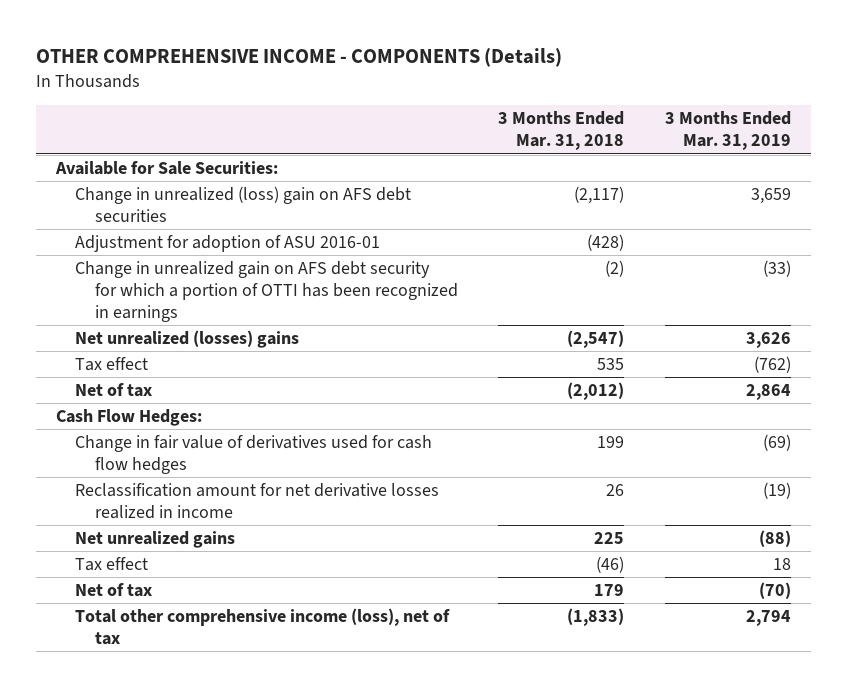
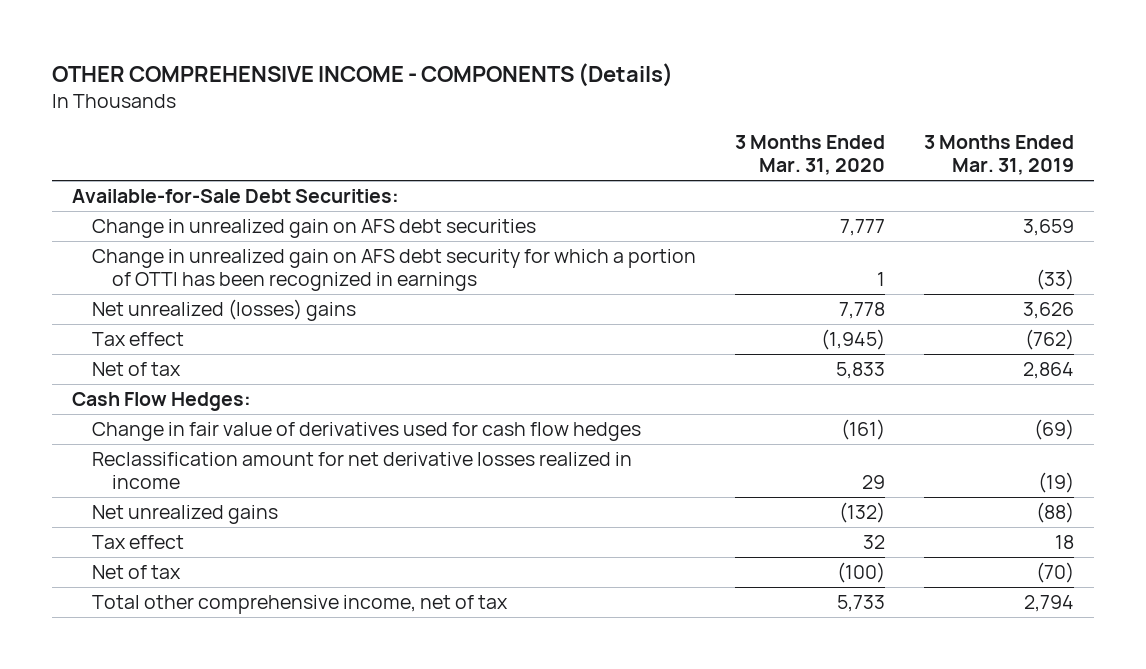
- | 3 Months Ended Mar. 31, 2018 | 3 Months Ended Mar. 31, 2019
+ | 3 Months Ended Mar. 31, 2020 | 3 Months Ended Mar. 31, 2019
- Available for Sale Securities:
- Change in unrealized (loss) gain on AFS debt securities | (2,117) | 3,659
- Adjustment for adoption of ASU 2016-01 | (428) |
+ Available-for-Sale Debt Securities:
+ Change in unrealized gain on AFS debt securities | 7,777 | 3,659
- Total other comprehensive income (loss), net of tax | (1,833) | 2,794
+ Total other comprehensive income, net of tax | 5,733 | 2,794

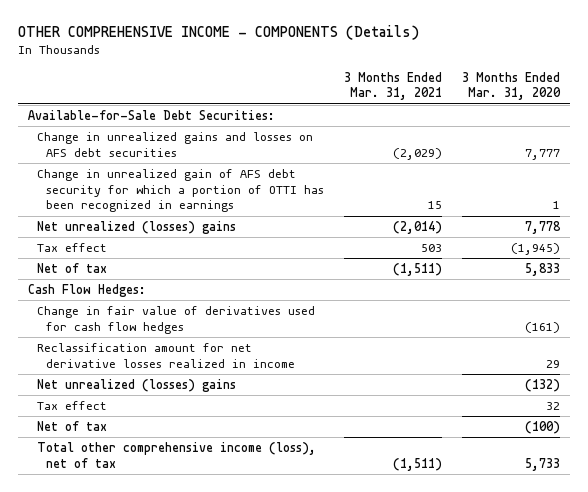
- | 3 Months Ended Mar. 31, 2020 | 3 Months Ended Mar. 31, 2019
+ | 3 Months Ended Mar. 31, 2021 | 3 Months Ended Mar. 31, 2020
- Change in unrealized gain on AFS debt securities | 7,777 | 3,659
- Change in unrealized gain on AFS debt security for which a portion of OTTI has been recognized in earnings | 1 | (33)
+ Change in unrealized gains and losses on AFS debt securities | (2,029) | 7,777
+ Change in unrealized gain of AFS debt security for which a portion of OTTI has been recognized in earnings | 15 | 1
- Net unrealized gains | (132) | (88)
+ Net unrealized (losses) gains | | (132)
- Total other comprehensive income, net of tax | 5,733 | 2,794
+ Total other comprehensive income (loss), net of tax | (1,511) | 5,733

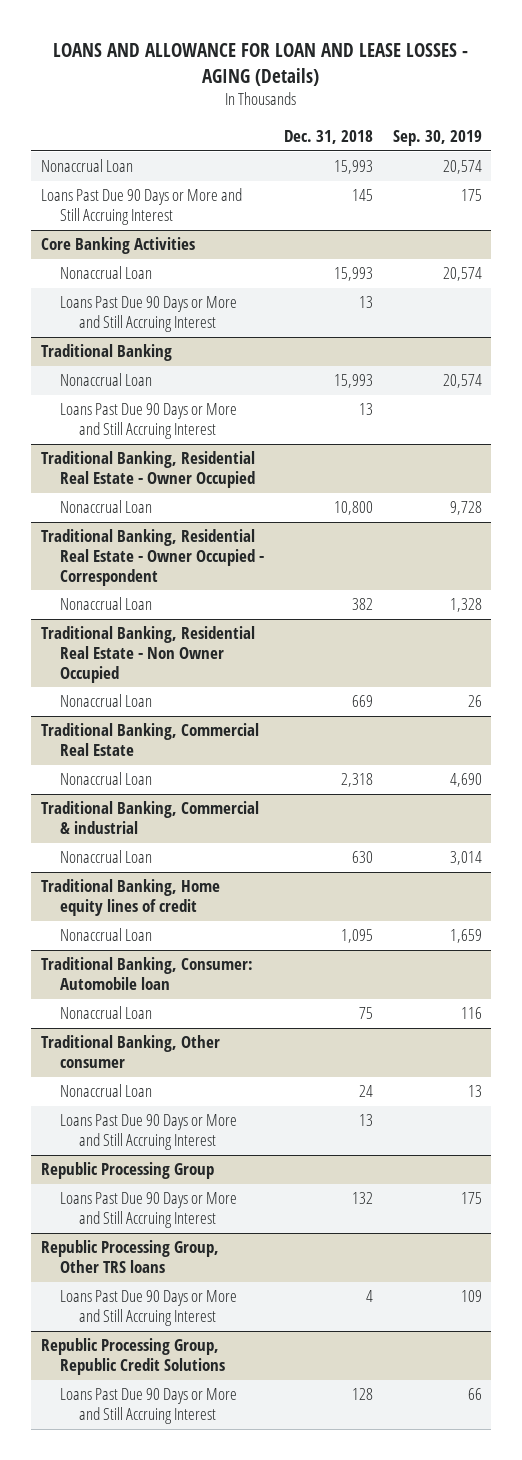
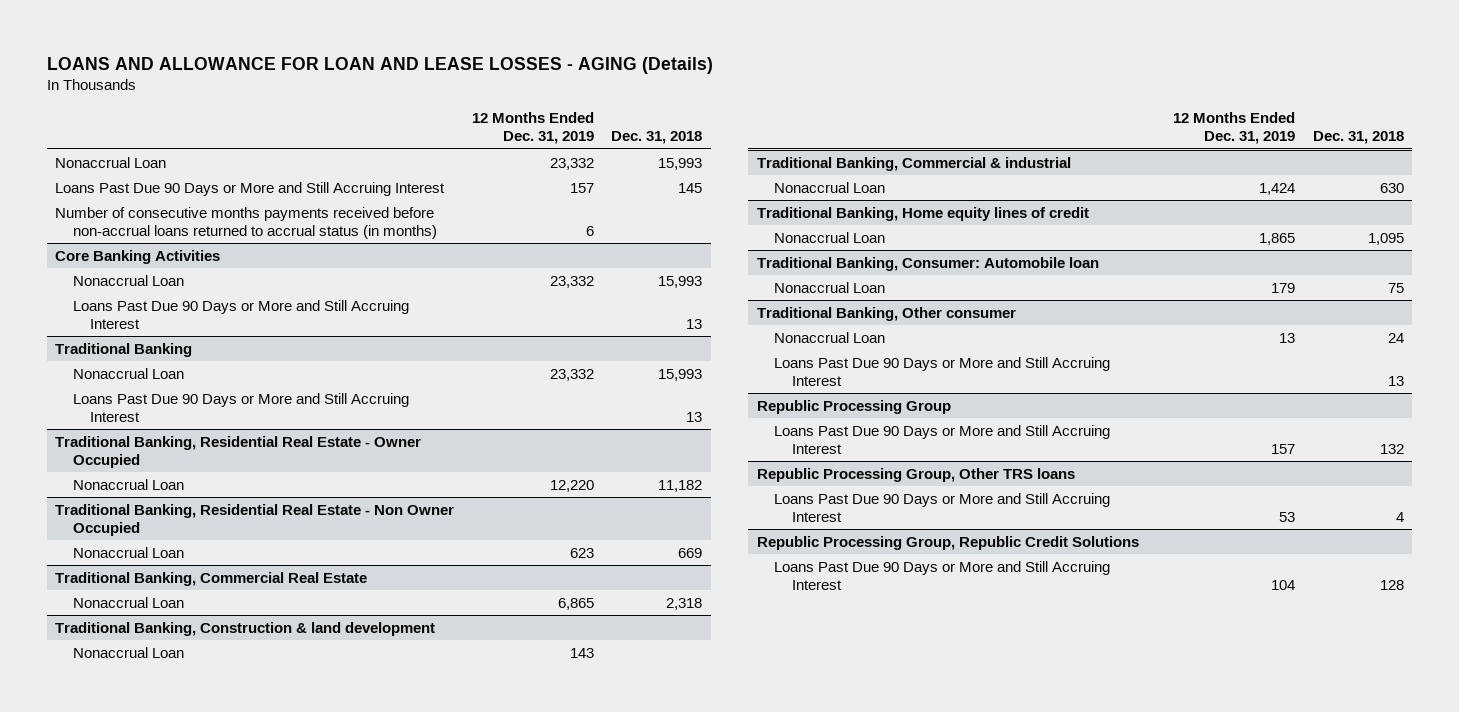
- | Dec. 31, 2018 | Sep. 30, 2019
+ | 12 Months Ended Dec. 31, 2019 | Dec. 31, 2018
+ Number of consecutive months payments received before non-accrual loans returned to accrual status (in months) | 6 |
@ Traditional Banking, Residential Real Estate - Owner Occupied
- Nonaccrual Loan | 10,800 | 9,728
- Traditional Banking, Residential Real Estate - Owner Occupied - Correspondent
- Nonaccrual Loan | 382 | 1,328
@ Traditional Banking, Residential Real Estate - Owner Occupied
+ Nonaccrual Loan | 12,220 | 11,182
+ Traditional Banking, Construction & land development
+ Nonaccrual Loan | 143 |

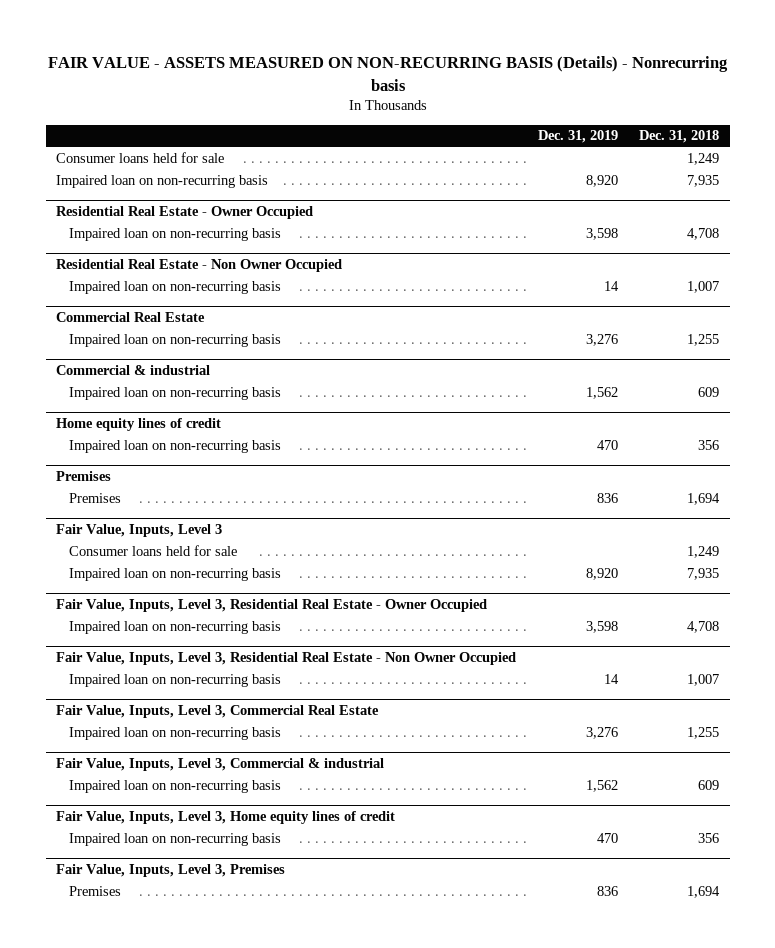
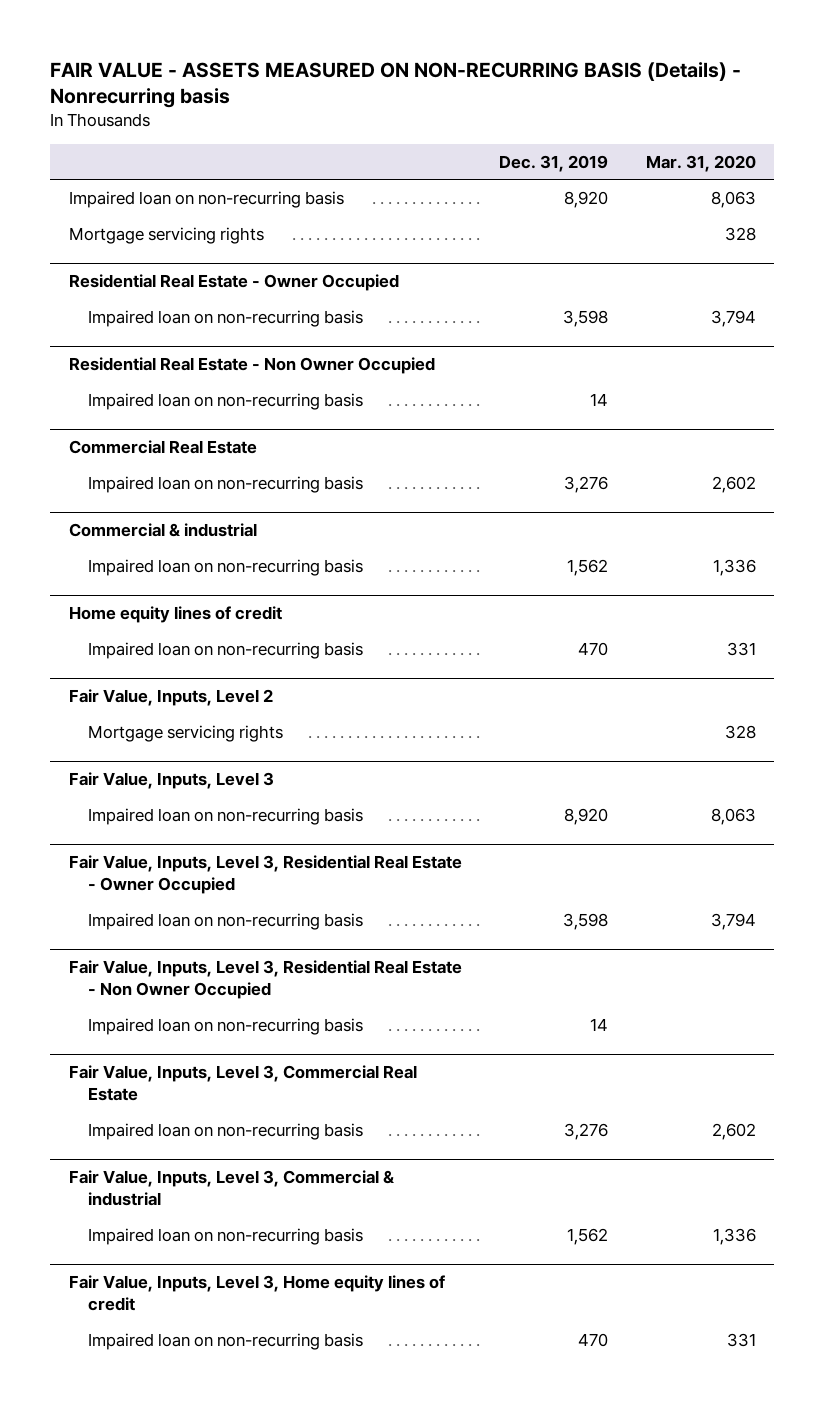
- | Dec. 31, 2019 | Dec. 31, 2018
+ | Dec. 31, 2019 | Mar. 31, 2020
- Consumer loans held for sale | | 1,249
+ Mortgage servicing rights | | 328
- Premises
- Premises | 836 | 1,694
+ Fair Value, Inputs, Level 2
+ Mortgage servicing rights | | 328
@ Fair Value, Inputs, Level 3
- Consumer loans held for sale | | 1,249
- Fair Value, Inputs, Level 3, Premises
- Premises | 836 | 1,694

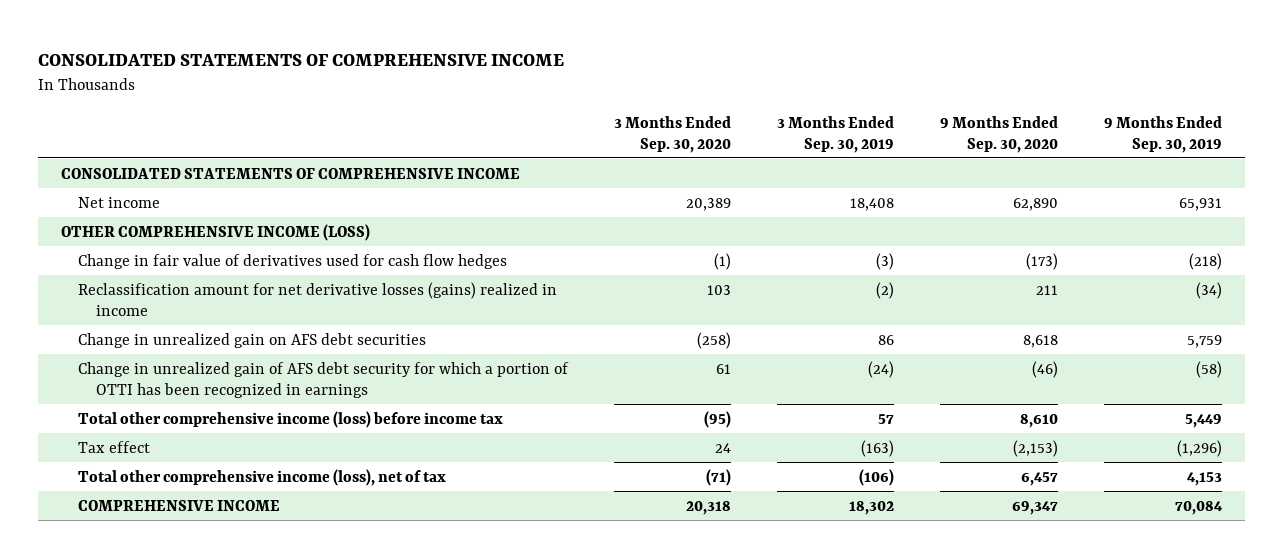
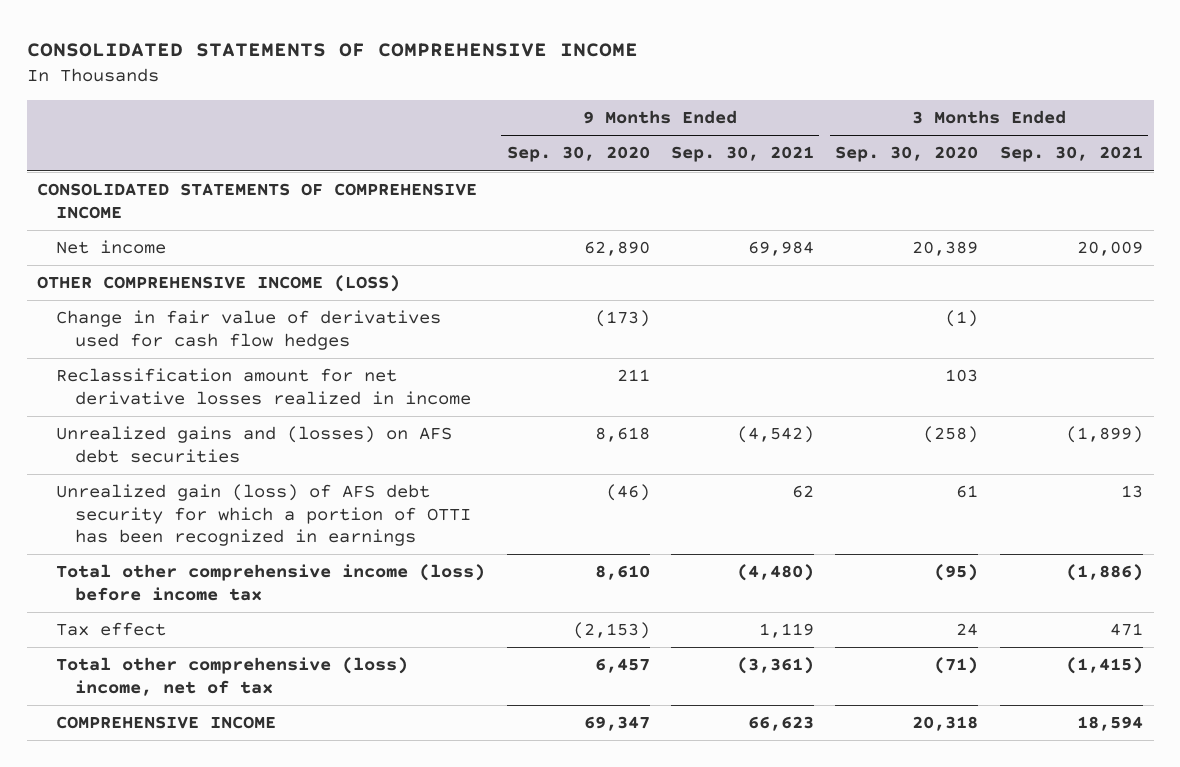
- | 3 Months Ended Sep. 30, 2020 | 3 Months Ended Sep. 30, 2019 | 9 Months Ended Sep. 30, 2020 | 9 Months Ended Sep. 30, 2019
+ | 9 Months Ended Sep. 30, 2020 | 9 Months Ended Sep. 30, 2021 | 3 Months Ended Sep. 30, 2020 | 3 Months Ended Sep. 30, 2021
- Reclassification amount for net derivative losses (gains) realized in income | 103 | (2) | 211 | (34)
- Change in unrealized gain on AFS debt securities | (258) | 86 | 8,618 | 5,759
- Change in unrealized gain of AFS debt security for which a portion of OTTI has been recognized in earnings | 61 | (24) | (46) | (58)
+ Reclassification amount for net derivative losses realized in income | 211 | | 103 |
+ Unrealized gains and (losses) on AFS debt securities | 8,618 | (4,542) | (258) | (1,899)
+ Unrealized gain (loss) of AFS debt security for which a portion of OTTI has been recognized in earnings | (46) | 62 | 61 | 13
- Total other comprehensive income (loss), net of tax | (71) | (106) | 6,457 | 4,153
+ Total other comprehensive (loss) income, net of tax | 6,457 | (3,361) | (71) | (1,415)

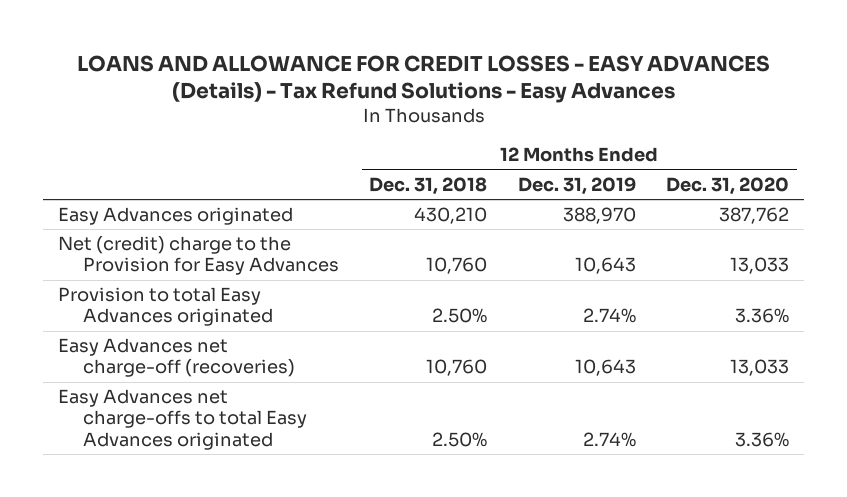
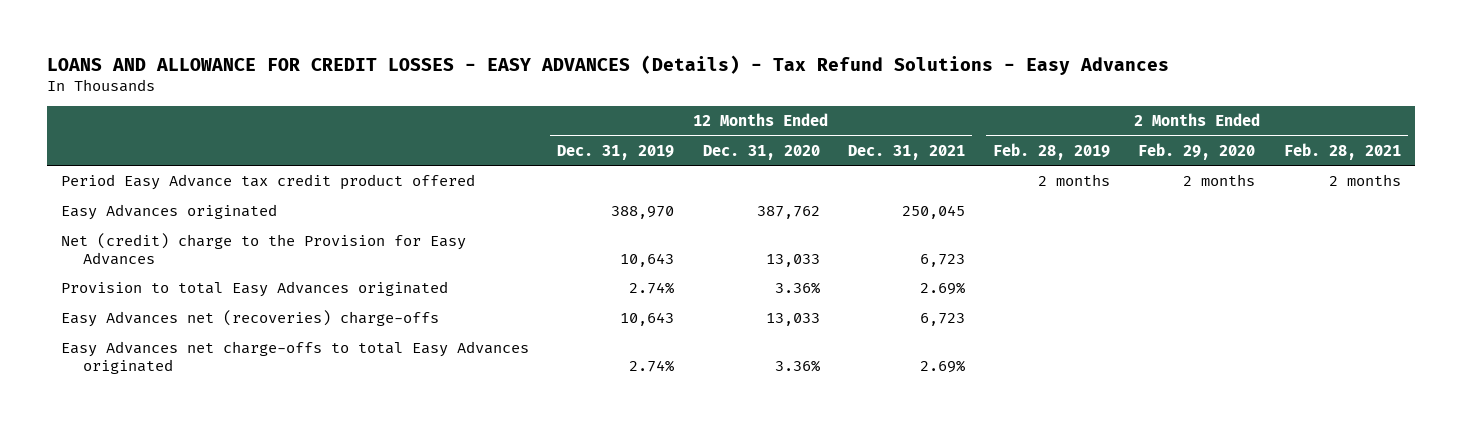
- | 12 Months Ended Dec. 31, 2018 | 12 Months Ended Dec. 31, 2019 | 12 Months Ended Dec. 31, 2020
+ | 12 Months Ended Dec. 31, 2019 | 12 Months Ended Dec. 31, 2020 | 12 Months Ended Dec. 31, 2021 | 2 Months Ended Feb. 28, 2019 | 2 Months Ended Feb. 29, 2020 | 2 Months Ended Feb. 28, 2021
+ Period Easy Advance tax credit product offered | | | | 2 months | 2 months | 2 months
- Easy Advances net charge-off (recoveries) | 10,760 | 10,643 | 13,033
+ Easy Advances net (recoveries) charge-offs | 10,643 | 13,033 | 6,723 | | |

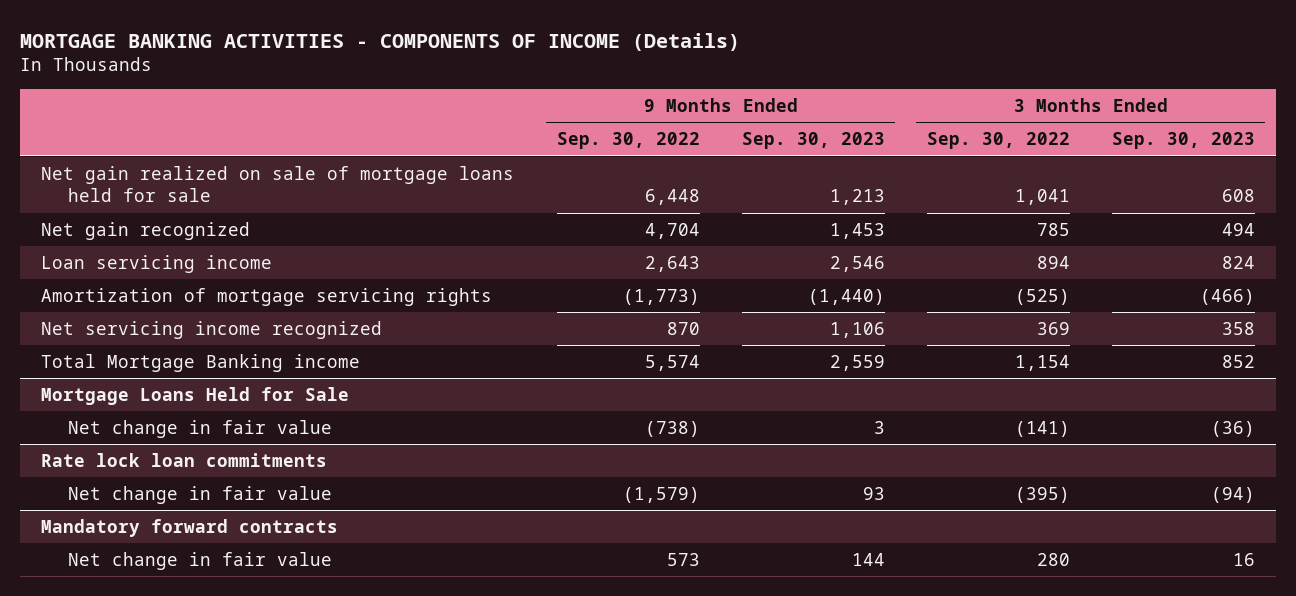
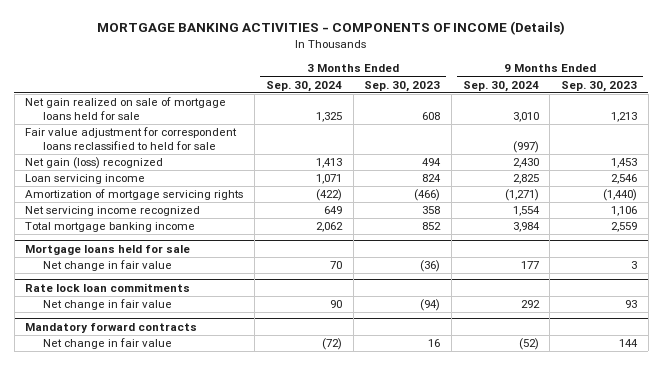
- | 9 Months Ended Sep. 30, 2022 | 9 Months Ended Sep. 30, 2023 | 3 Months Ended Sep. 30, 2022 | 3 Months Ended Sep. 30, 2023
+ | 3 Months Ended Sep. 30, 2024 | 3 Months Ended Sep. 30, 2023 | 9 Months Ended Sep. 30, 2024 | 9 Months Ended Sep. 30, 2023
- Net gain recognized | 4,704 | 1,453 | 785 | 494
+ Fair value adjustment for correspondent loans reclassified to held for sale | | | (997) |
+ Net gain (loss) recognized | 1,413 | 494 | 2,430 | 1,453
- Total Mortgage Banking income | 5,574 | 2,559 | 1,154 | 852
- Mortgage Loans Held for Sale
+ Total mortgage banking income | 2,062 | 852 | 3,984 | 2,559
+ Mortgage loans held for sale

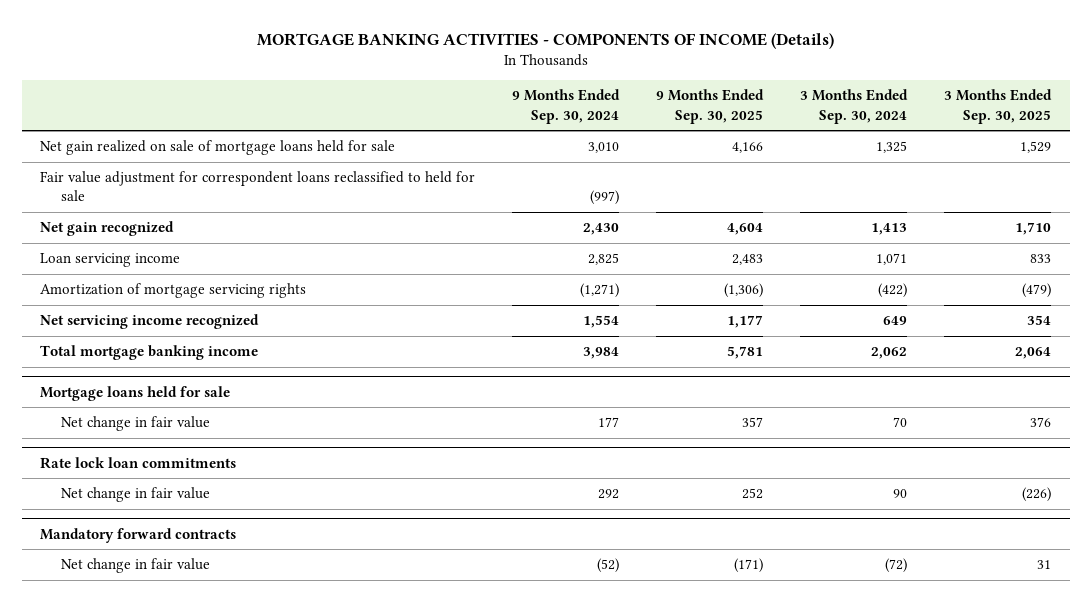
- | 3 Months Ended Sep. 30, 2024 | 3 Months Ended Sep. 30, 2023 | 9 Months Ended Sep. 30, 2024 | 9 Months Ended Sep. 30, 2023
+ | 9 Months Ended Sep. 30, 2024 | 9 Months Ended Sep. 30, 2025 | 3 Months Ended Sep. 30, 2024 | 3 Months Ended Sep. 30, 2025
- Net gain (loss) recognized | 1,413 | 494 | 2,430 | 1,453
+ Net gain recognized | 2,430 | 4,604 | 1,413 | 1,710

